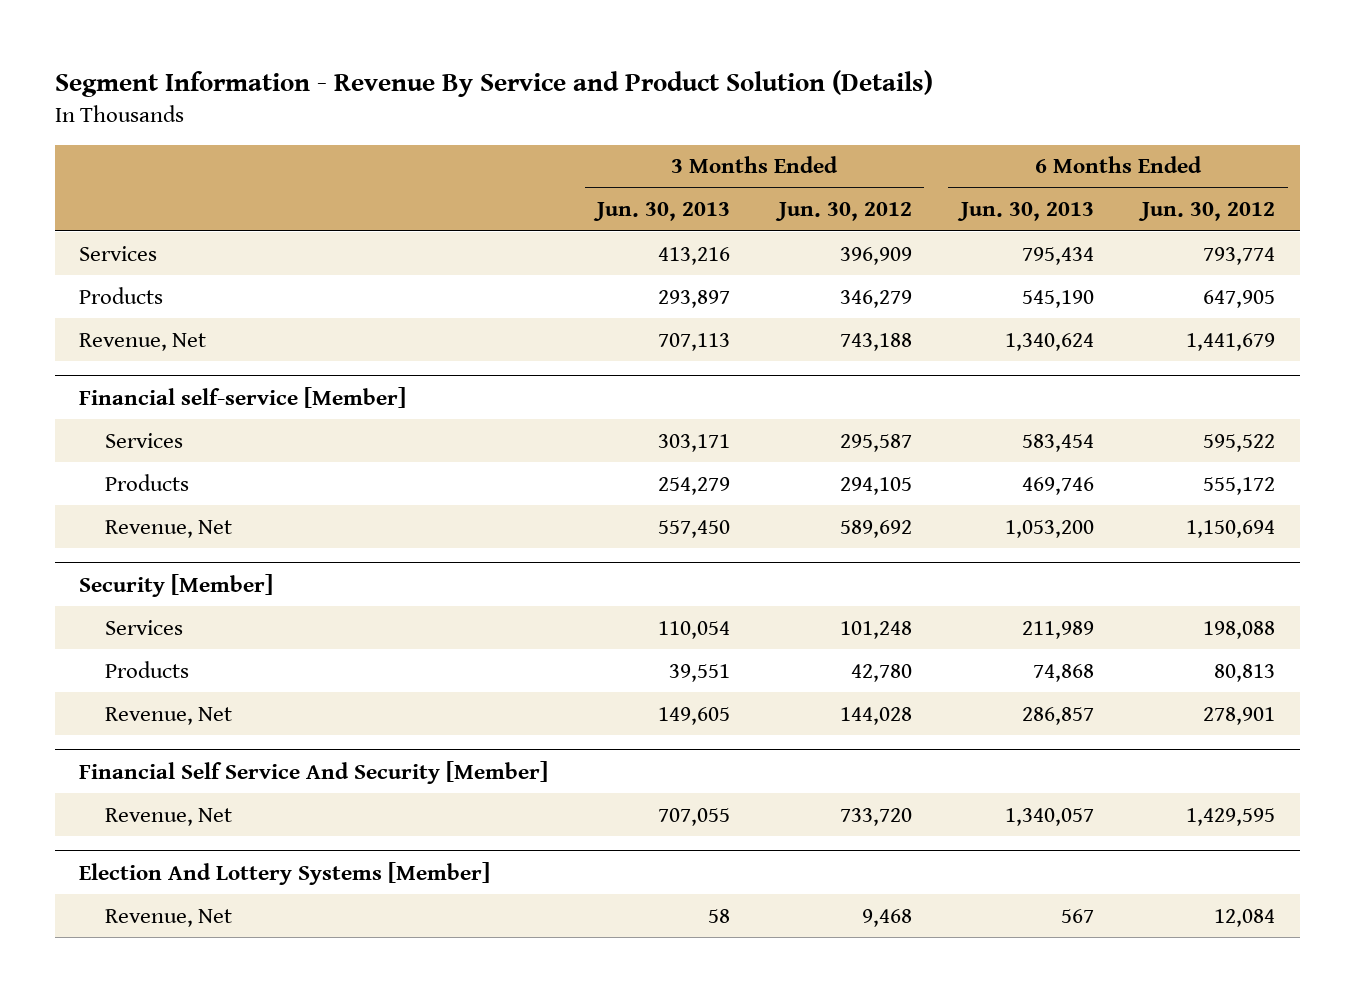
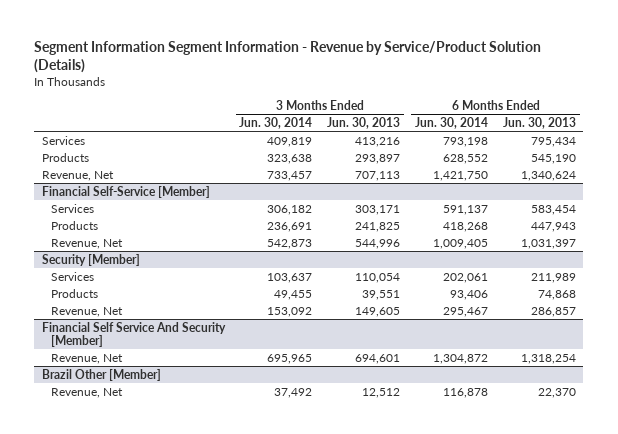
- Segment Information - Revenue By Service and Product Solution (Details)
+ Segment Information Segment Information - Revenue by Service/Product Solution (Details)
- | 3 Months Ended Jun. 30, 2013 | 3 Months Ended Jun. 30, 2012 | 6 Months Ended Jun. 30, 2013 | 6 Months Ended Jun. 30, 2012
+ | 3 Months Ended Jun. 30, 2014 | 3 Months Ended Jun. 30, 2013 | 6 Months Ended Jun. 30, 2014 | 6 Months Ended Jun. 30, 2013
- Financial self-service [Member]
+ Financial Self-Service [Member]
- Products | 254,279 | 294,105 | 469,746 | 555,172
- Revenue, Net | 557,450 | 589,692 | 1,053,200 | 1,150,694
+ Products | 236,691 | 241,825 | 418,268 | 447,943
+ Revenue, Net | 542,873 | 544,996 | 1,009,405 | 1,031,397
@ Financial Self Service And Security [Member]
- Revenue, Net | 707,055 | 733,720 | 1,340,057 | 1,429,595
- Election And Lottery Systems [Member]
- Revenue, Net | 58 | 9,468 | 567 | 12,084
@ Financial Self Service And Security [Member]
+ Revenue, Net | 695,965 | 694,601 | 1,304,872 | 1,318,254
+ Brazil Other [Member]
+ Revenue, Net | 37,492 | 12,512 | 116,878 | 22,370

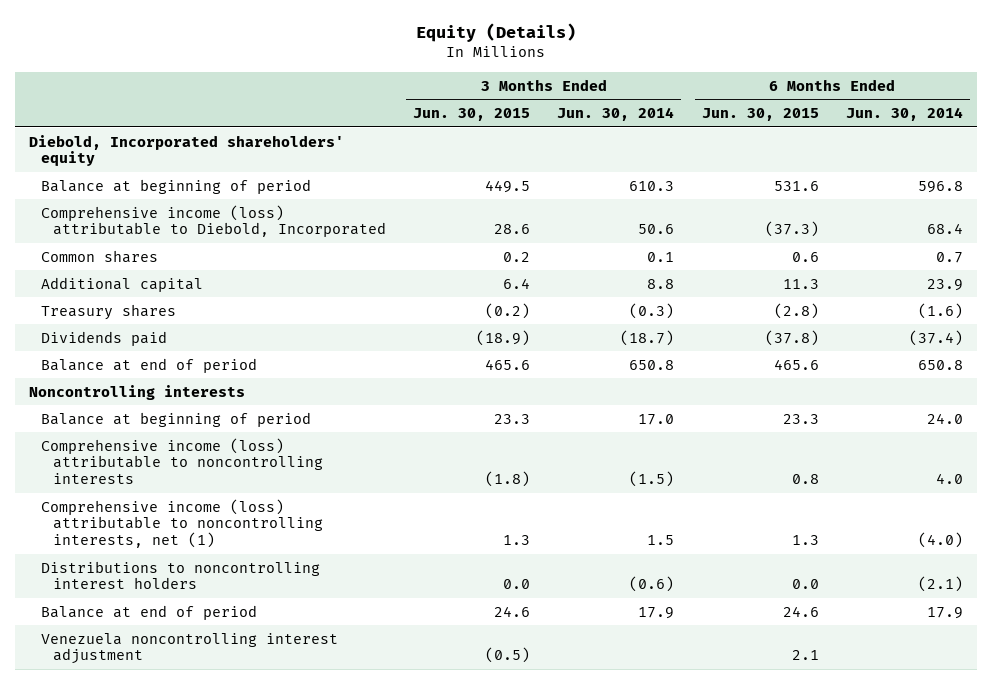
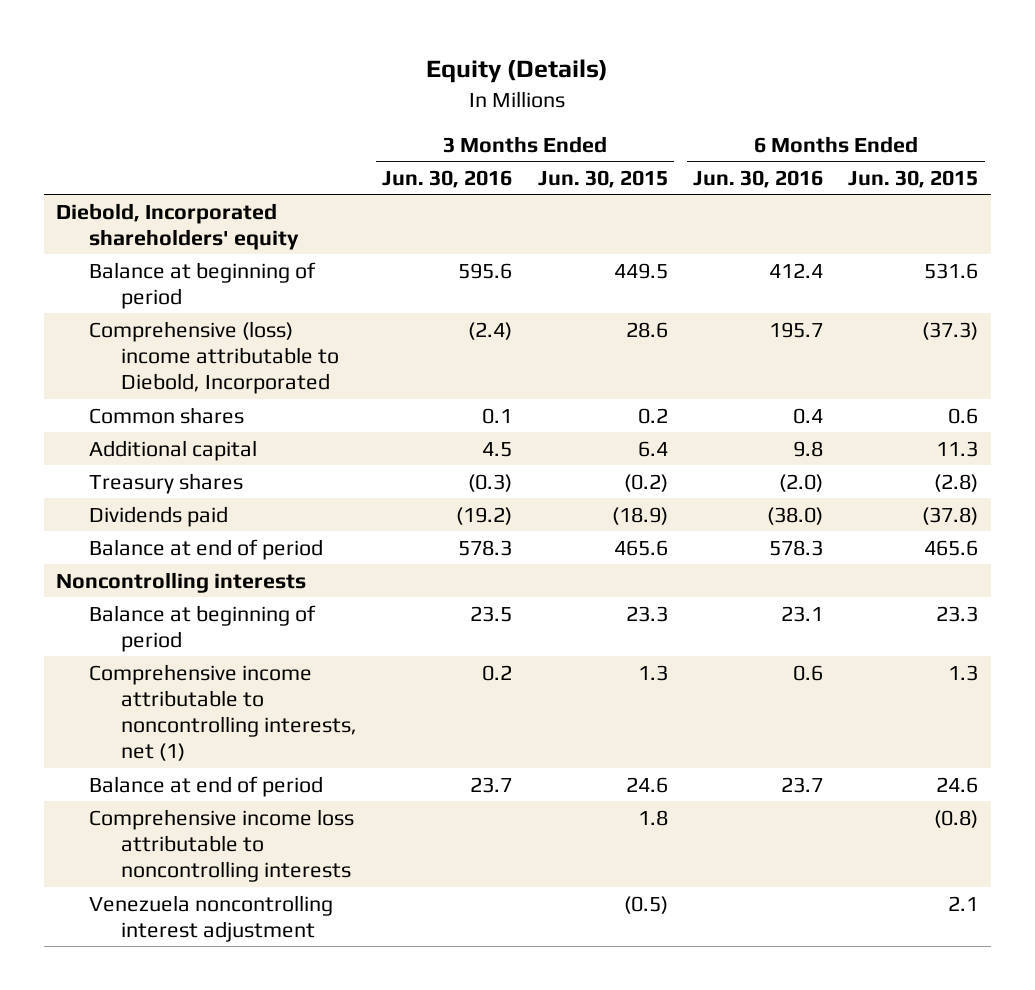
- | 3 Months Ended Jun. 30, 2015 | 3 Months Ended Jun. 30, 2014 | 6 Months Ended Jun. 30, 2015 | 6 Months Ended Jun. 30, 2014
+ | 3 Months Ended Jun. 30, 2016 | 3 Months Ended Jun. 30, 2015 | 6 Months Ended Jun. 30, 2016 | 6 Months Ended Jun. 30, 2015
- Comprehensive income (loss) attributable to Diebold, Incorporated | 28.6 | 50.6 | (37.3) | 68.4
+ Comprehensive (loss) income attributable to Diebold, Incorporated | (2.4) | 28.6 | 195.7 | (37.3)
- Comprehensive income (loss) attributable to noncontrolling interests | (1.8) | (1.5) | 0.8 | 4.0
- Comprehensive income (loss) attributable to noncontrolling interests, net (1) | 1.3 | 1.5 | 1.3 | (4.0)
- Distributions to noncontrolling interest holders | 0.0 | (0.6) | 0.0 | (2.1)
+ Comprehensive income attributable to noncontrolling interests, net (1) | 0.2 | 1.3 | 0.6 | 1.3
+ Comprehensive income loss attributable to noncontrolling interests | | 1.8 | | (0.8)

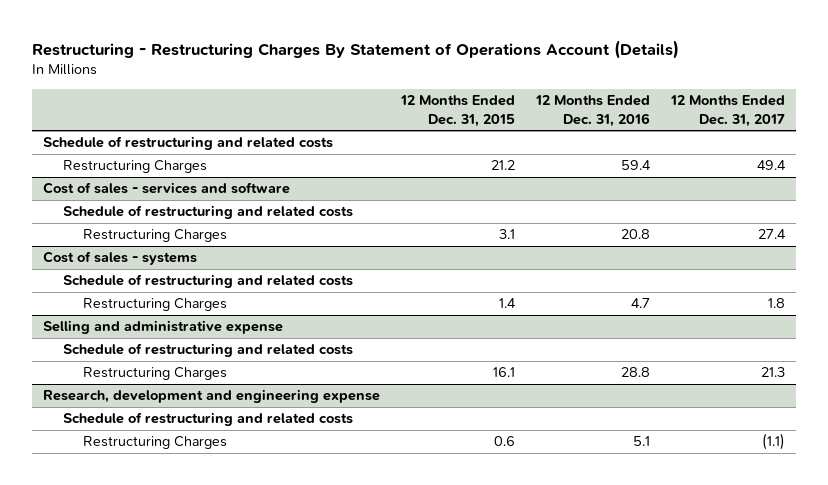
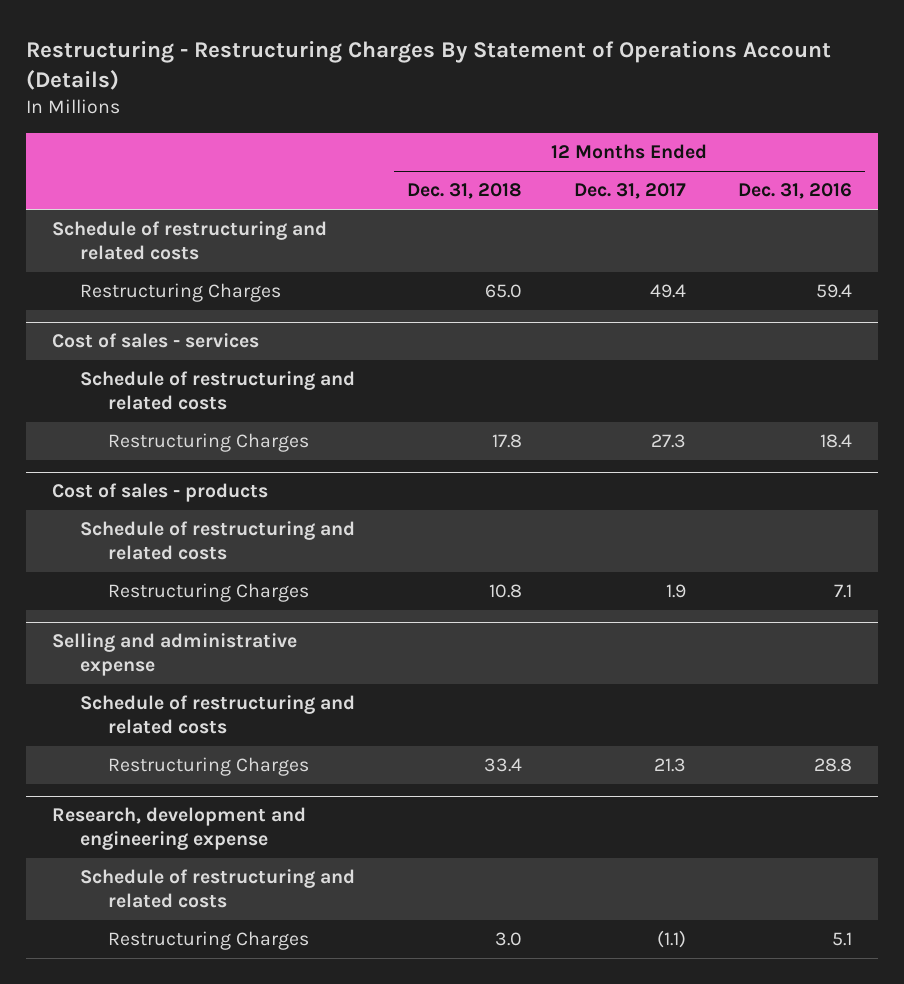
- | 12 Months Ended Dec. 31, 2015 | 12 Months Ended Dec. 31, 2016 | 12 Months Ended Dec. 31, 2017
+ | 12 Months Ended Dec. 31, 2018 | 12 Months Ended Dec. 31, 2017 | 12 Months Ended Dec. 31, 2016
- Cost of sales - services and software
+ Cost of sales - services
- Restructuring Charges | 3.1 | 20.8 | 27.4
- Cost of sales - systems
+ Restructuring Charges | 17.8 | 27.3 | 18.4
+ Cost of sales - products
- Restructuring Charges | 1.4 | 4.7 | 1.8
+ Restructuring Charges | 10.8 | 1.9 | 7.1

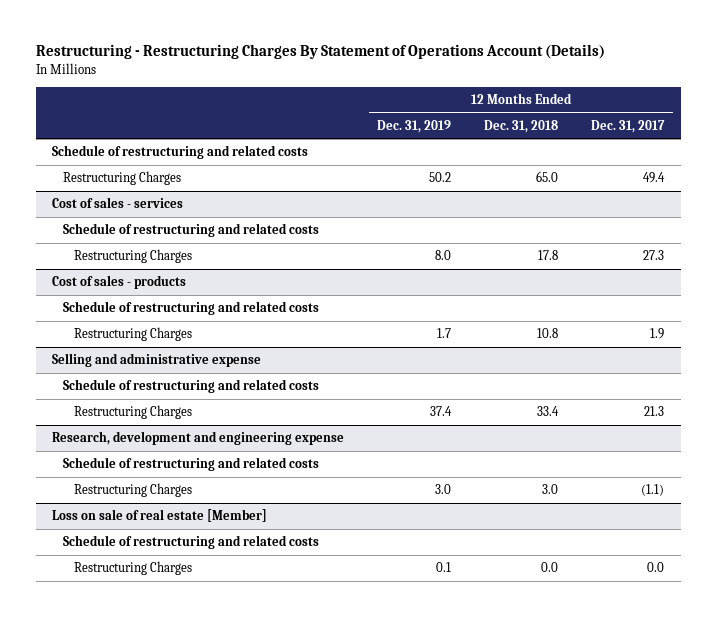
- | 12 Months Ended Dec. 31, 2018 | 12 Months Ended Dec. 31, 2017 | 12 Months Ended Dec. 31, 2016
+ | 12 Months Ended Dec. 31, 2019 | 12 Months Ended Dec. 31, 2018 | 12 Months Ended Dec. 31, 2017
+ Loss on sale of real estate [Member]
+ Schedule of restructuring and related costs
+ Restructuring Charges | 0.1 | 0.0 | 0.0

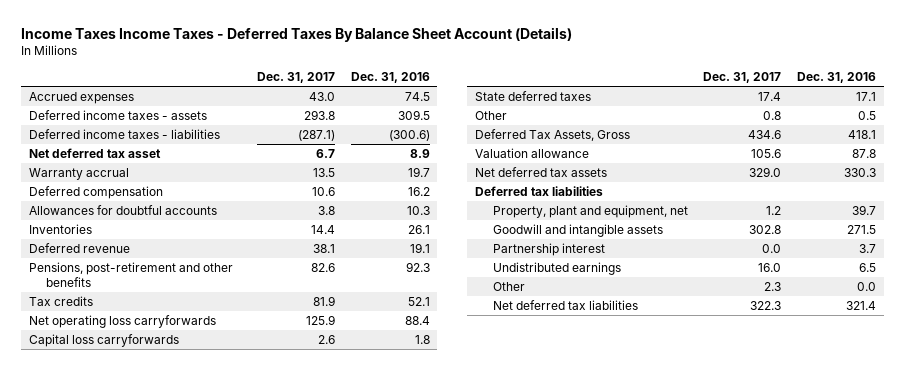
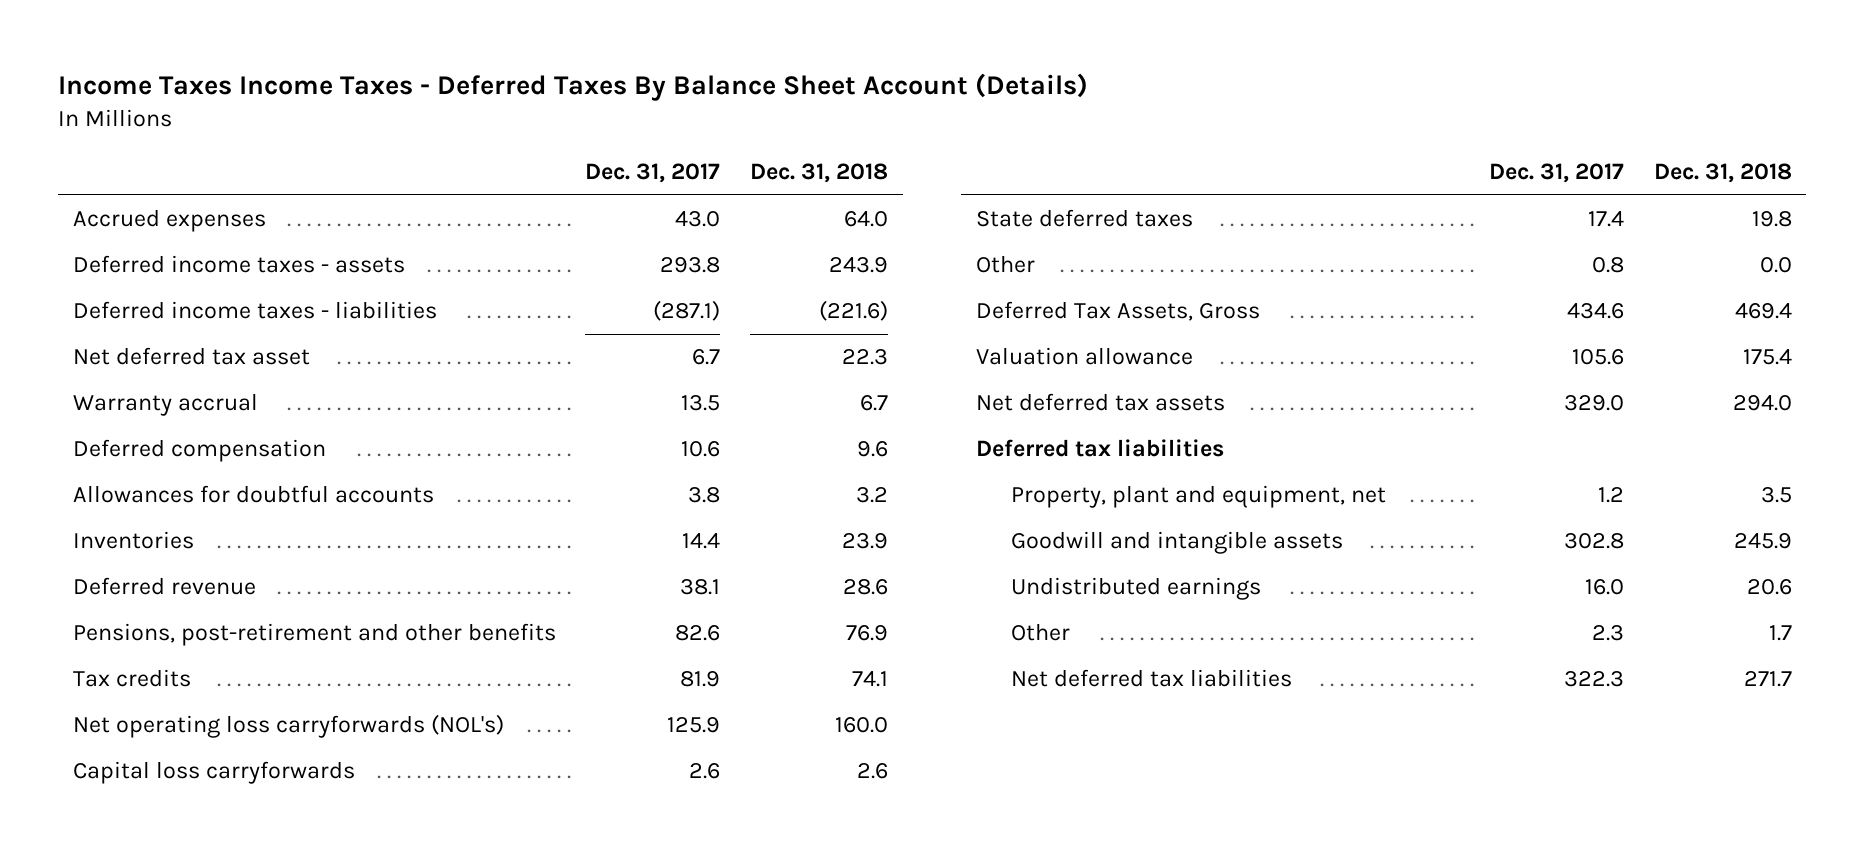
- | Dec. 31, 2017 | Dec. 31, 2016
+ | Dec. 31, 2017 | Dec. 31, 2018
- Net operating loss carryforwards | 125.9 | 88.4
+ Net operating loss carryforwards (NOL's) | 125.9 | 160.0
- Partnership interest | 0.0 | 3.7

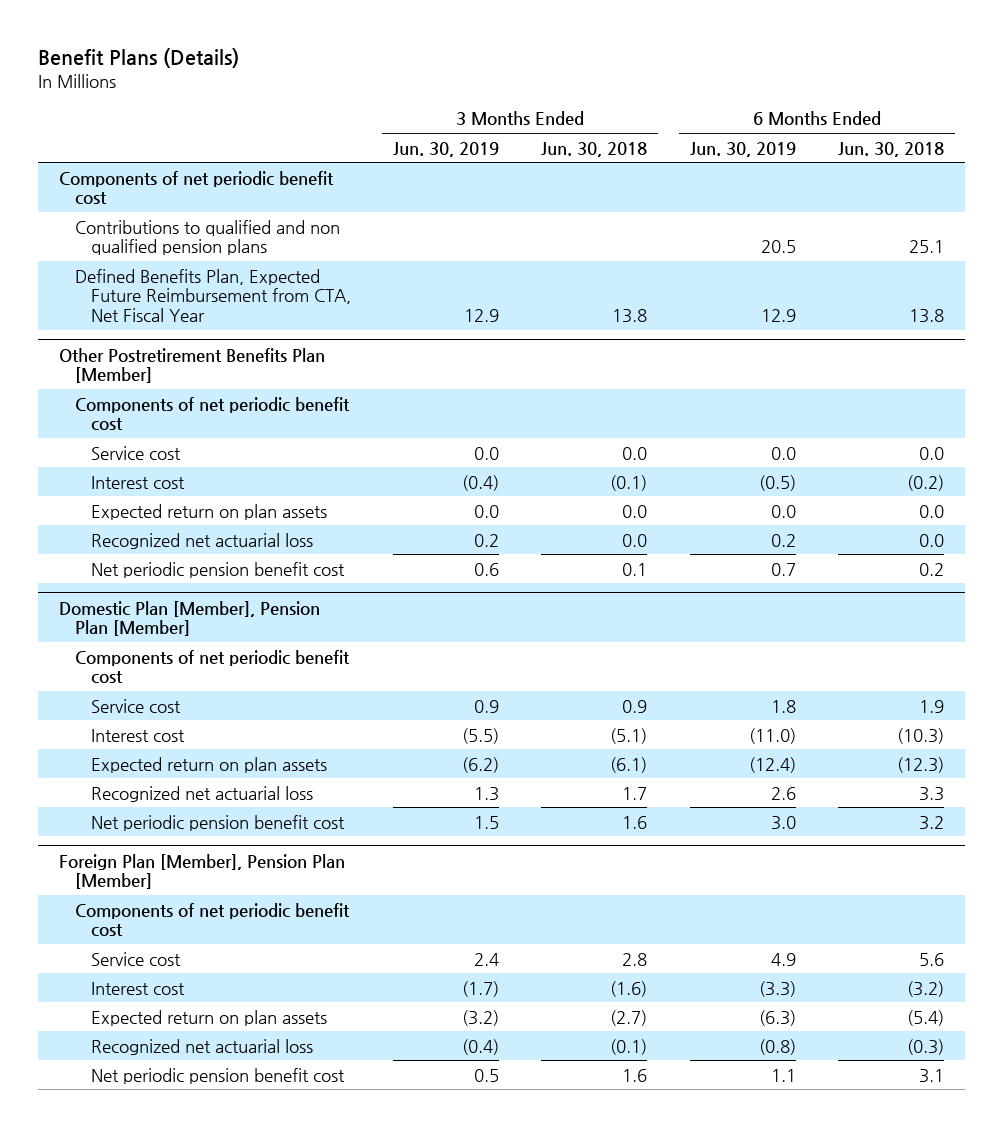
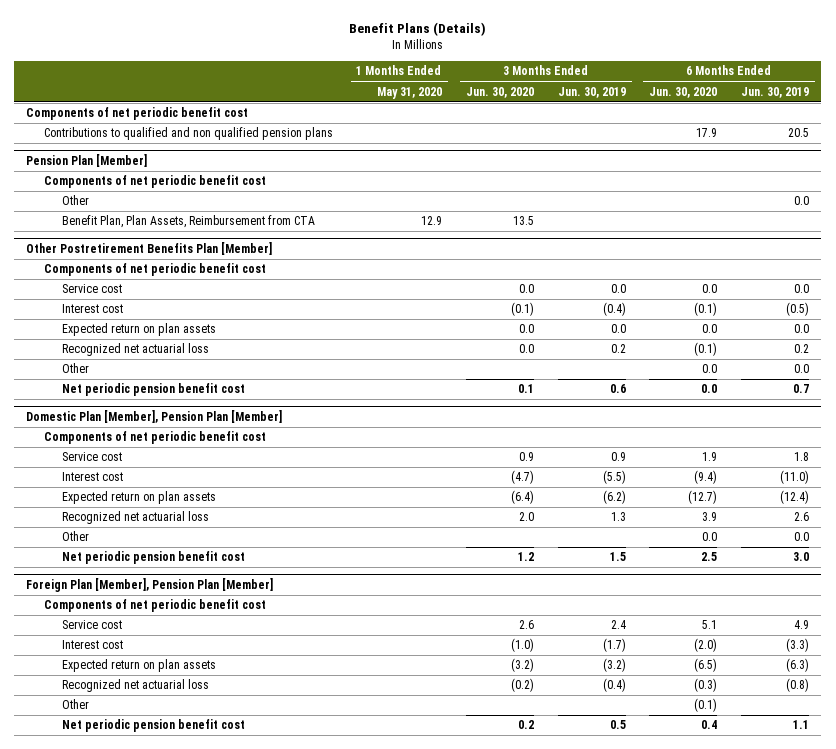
- | 3 Months Ended Jun. 30, 2019 | 3 Months Ended Jun. 30, 2018 | 6 Months Ended Jun. 30, 2019 | 6 Months Ended Jun. 30, 2018
+ | 1 Months Ended May 31, 2020 | 3 Months Ended Jun. 30, 2020 | 3 Months Ended Jun. 30, 2019 | 6 Months Ended Jun. 30, 2020 | 6 Months Ended Jun. 30, 2019
- Defined Benefits Plan, Expected Future Reimbursement from CTA, Net Fiscal Year | 12.9 | 13.8 | 12.9 | 13.8
+ Pension Plan [Member]
+ Components of net periodic benefit cost
+ Other | | | | | 0.0
+ Benefit Plan, Plan Assets, Reimbursement from CTA | 12.9 | 13.5 | | |
@ Other Postretirement Benefits Plan [Member]
+ Other | | | | 0.0 | 0.0
@ Domestic Plan [Member], Pension Plan [Member]
+ Other | | | | 0.0 | 0.0
@ Foreign Plan [Member], Pension Plan [Member]
+ Other | | | | (0.1) |

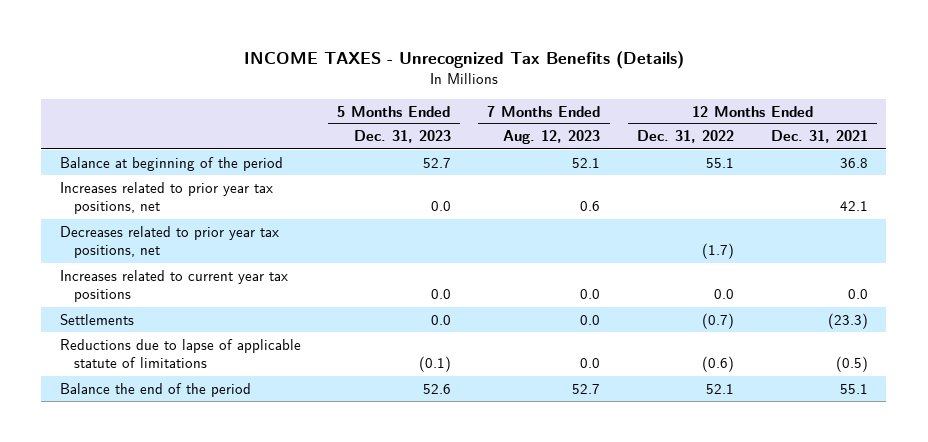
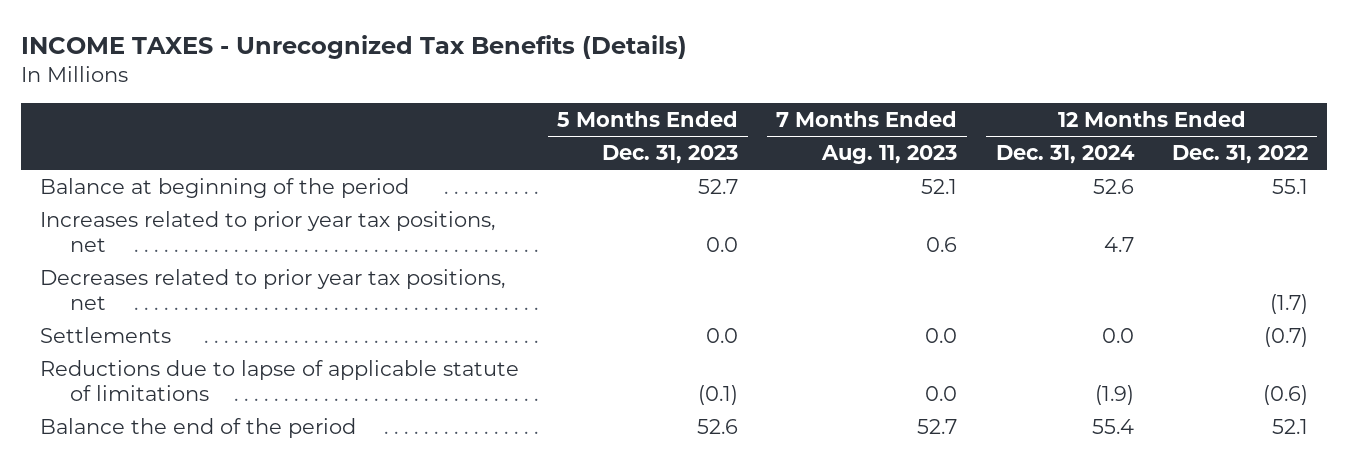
- | 5 Months Ended Dec. 31, 2023 | 7 Months Ended Aug. 12, 2023 | 12 Months Ended Dec. 31, 2022 | 12 Months Ended Dec. 31, 2021
+ | 5 Months Ended Dec. 31, 2023 | 7 Months Ended Aug. 11, 2023 | 12 Months Ended Dec. 31, 2024 | 12 Months Ended Dec. 31, 2022
- Increases related to current year tax positions | 0.0 | 0.0 | 0.0 | 0.0

